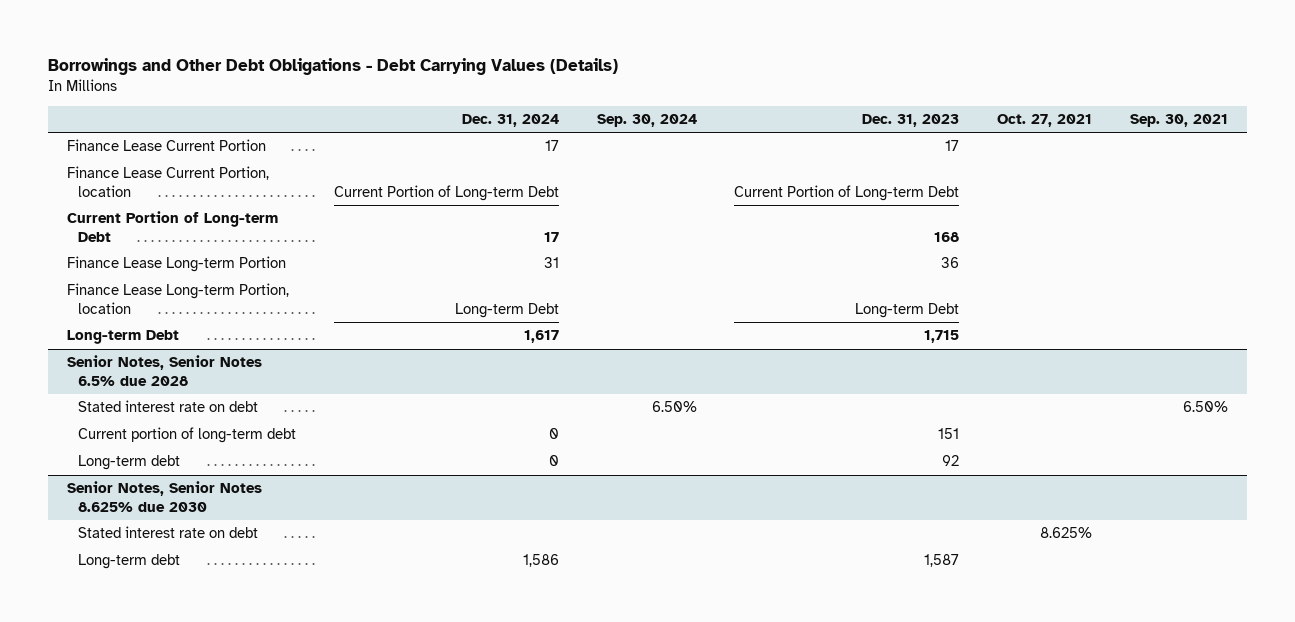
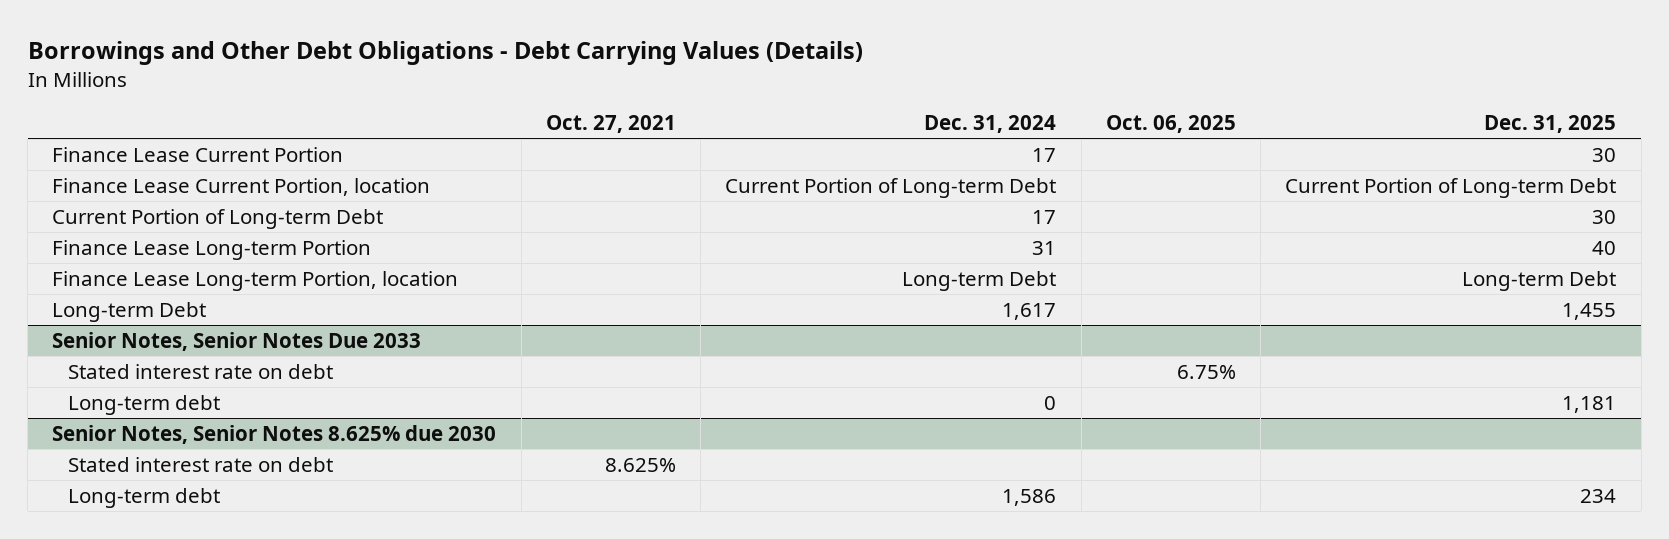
- | Dec. 31, 2024 | Sep. 30, 2024 | Dec. 31, 2023 | Oct. 27, 2021 | Sep. 30, 2021
+ | Oct. 27, 2021 | Dec. 31, 2024 | Oct. 06, 2025 | Dec. 31, 2025
- Senior Notes, Senior Notes 6.5% due 2028
+ Senior Notes, Senior Notes Due 2033
- Current portion of long-term debt | 0 | | 151 | |

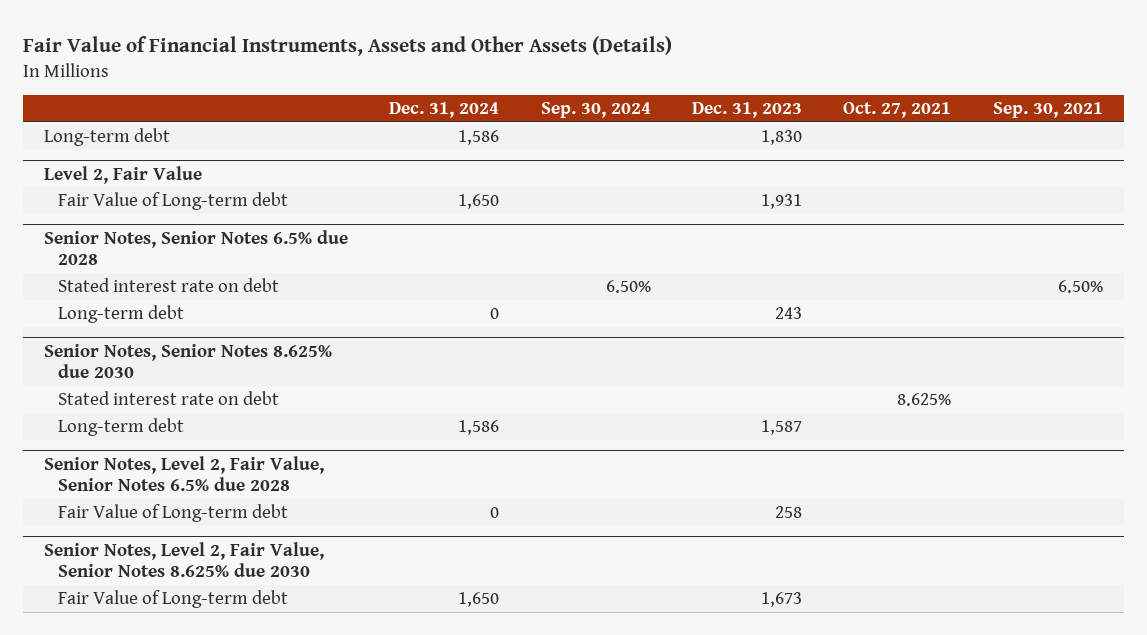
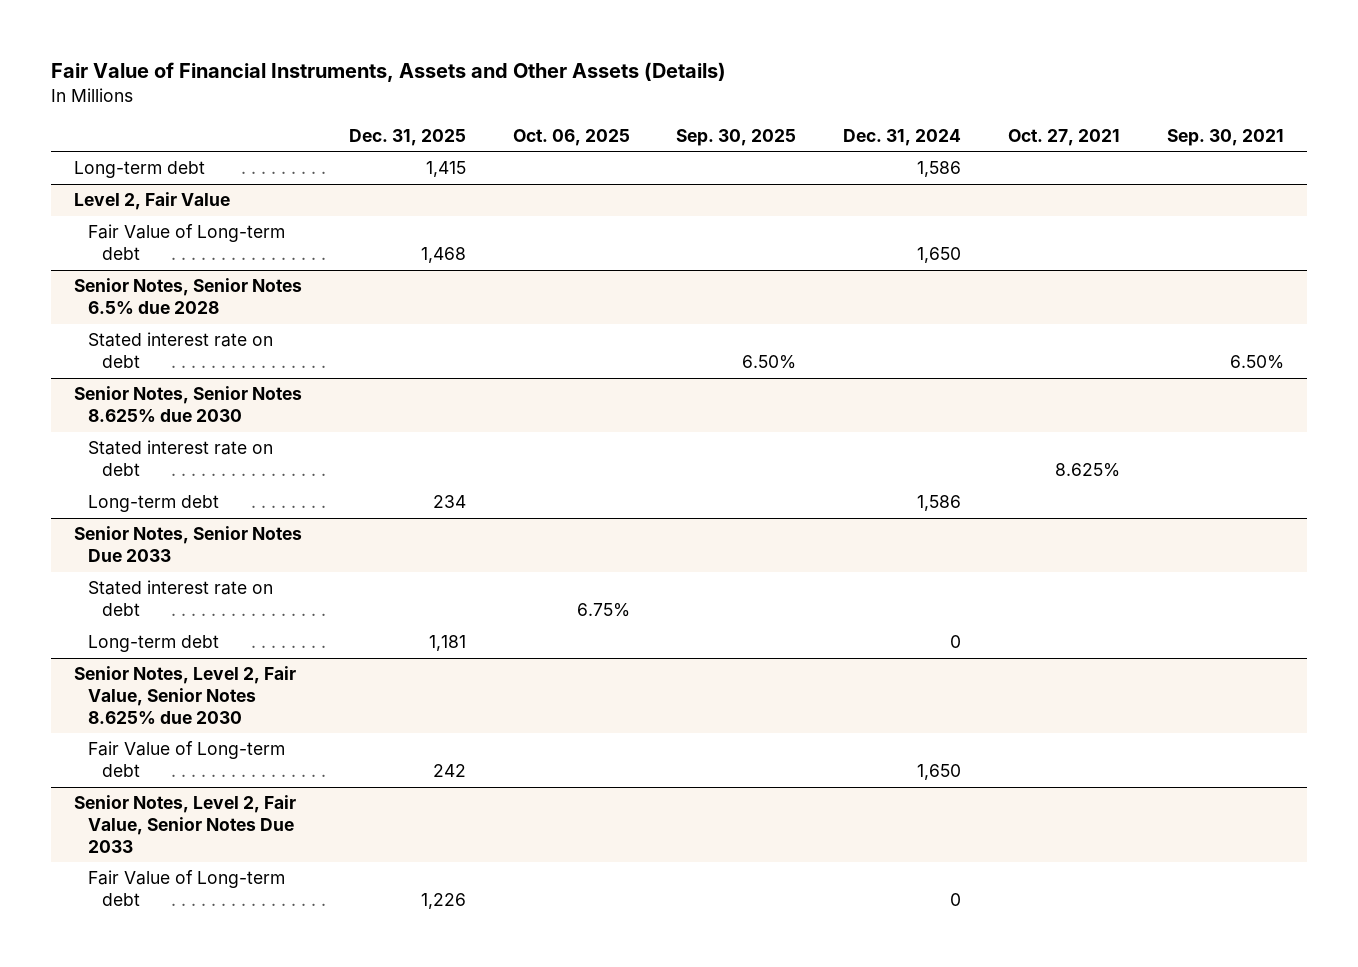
- | Dec. 31, 2024 | Sep. 30, 2024 | Dec. 31, 2023 | Oct. 27, 2021 | Sep. 30, 2021
+ | Dec. 31, 2025 | Oct. 06, 2025 | Sep. 30, 2025 | Dec. 31, 2024 | Oct. 27, 2021 | Sep. 30, 2021
@ Senior Notes, Senior Notes 6.5% due 2028
- Long-term debt | 0 | | 243 | |
- Senior Notes, Level 2, Fair Value, Senior Notes 6.5% due 2028
- Fair Value of Long-term debt | 0 | | 258 | |
+ Senior Notes, Senior Notes Due 2033
+ Stated interest rate on debt | | 6.75% | | | |
+ Long-term debt | 1,181 | | | 0 | |
+ Senior Notes, Level 2, Fair Value, Senior Notes Due 2033
+ Fair Value of Long-term debt | 1,226 | | | 0 | |

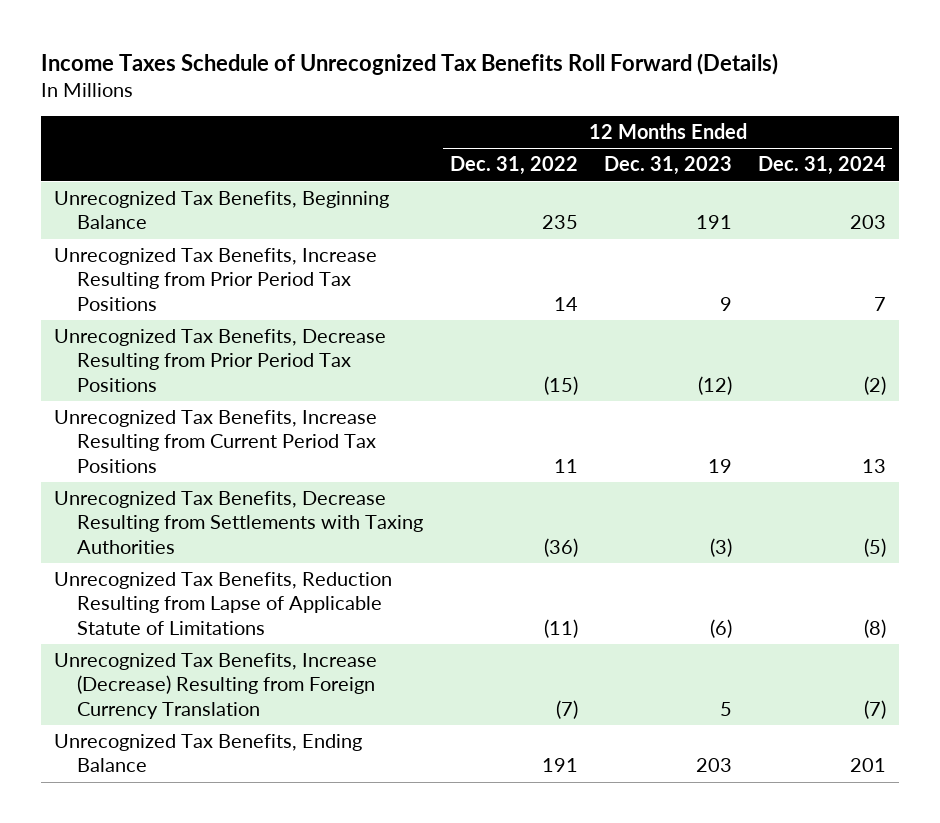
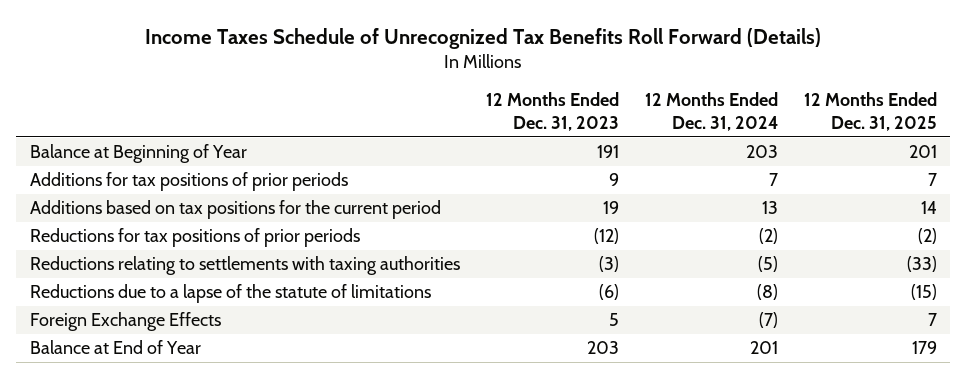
- | 12 Months Ended Dec. 31, 2022 | 12 Months Ended Dec. 31, 2023 | 12 Months Ended Dec. 31, 2024
+ | 12 Months Ended Dec. 31, 2023 | 12 Months Ended Dec. 31, 2024 | 12 Months Ended Dec. 31, 2025
- Unrecognized Tax Benefits, Beginning Balance | 235 | 191 | 203
- Unrecognized Tax Benefits, Increase Resulting from Prior Period Tax Positions | 14 | 9 | 7
- Unrecognized Tax Benefits, Decrease Resulting from Prior Period Tax Positions | (15) | (12) | (2)
- Unrecognized Tax Benefits, Increase Resulting from Current Period Tax Positions | 11 | 19 | 13
- Unrecognized Tax Benefits, Decrease Resulting from Settlements with Taxing Authorities | (36) | (3) | (5)
- Unrecognized Tax Benefits, Reduction Resulting from Lapse of Applicable Statute of Limitations | (11) | (6) | (8)
- Unrecognized Tax Benefits, Increase (Decrease) Resulting from Foreign Currency Translation | (7) | 5 | (7)
- Unrecognized Tax Benefits, Ending Balance | 191 | 203 | 201
+ Balance at Beginning of Year | 191 | 203 | 201
+ Additions for tax positions of prior periods | 9 | 7 | 7
+ Additions based on tax positions for the current period | 19 | 13 | 14
+ Reductions for tax positions of prior periods | (12) | (2) | (2)
+ Reductions relating to settlements with taxing authorities | (3) | (5) | (33)
+ Reductions due to a lapse of the statute of limitations | (6) | (8) | (15)
+ Foreign Exchange Effects | 5 | (7) | 7
+ Balance at End of Year | 203 | 201 | 179

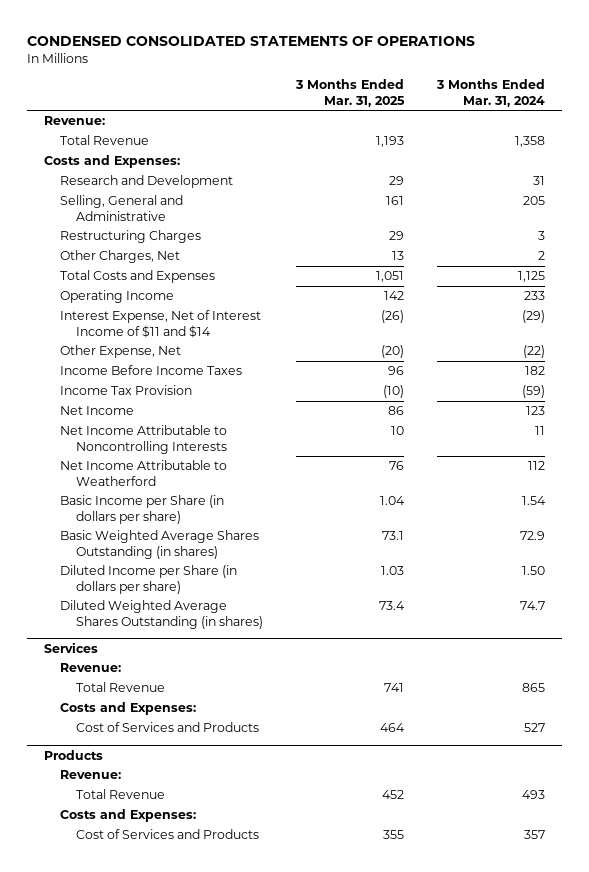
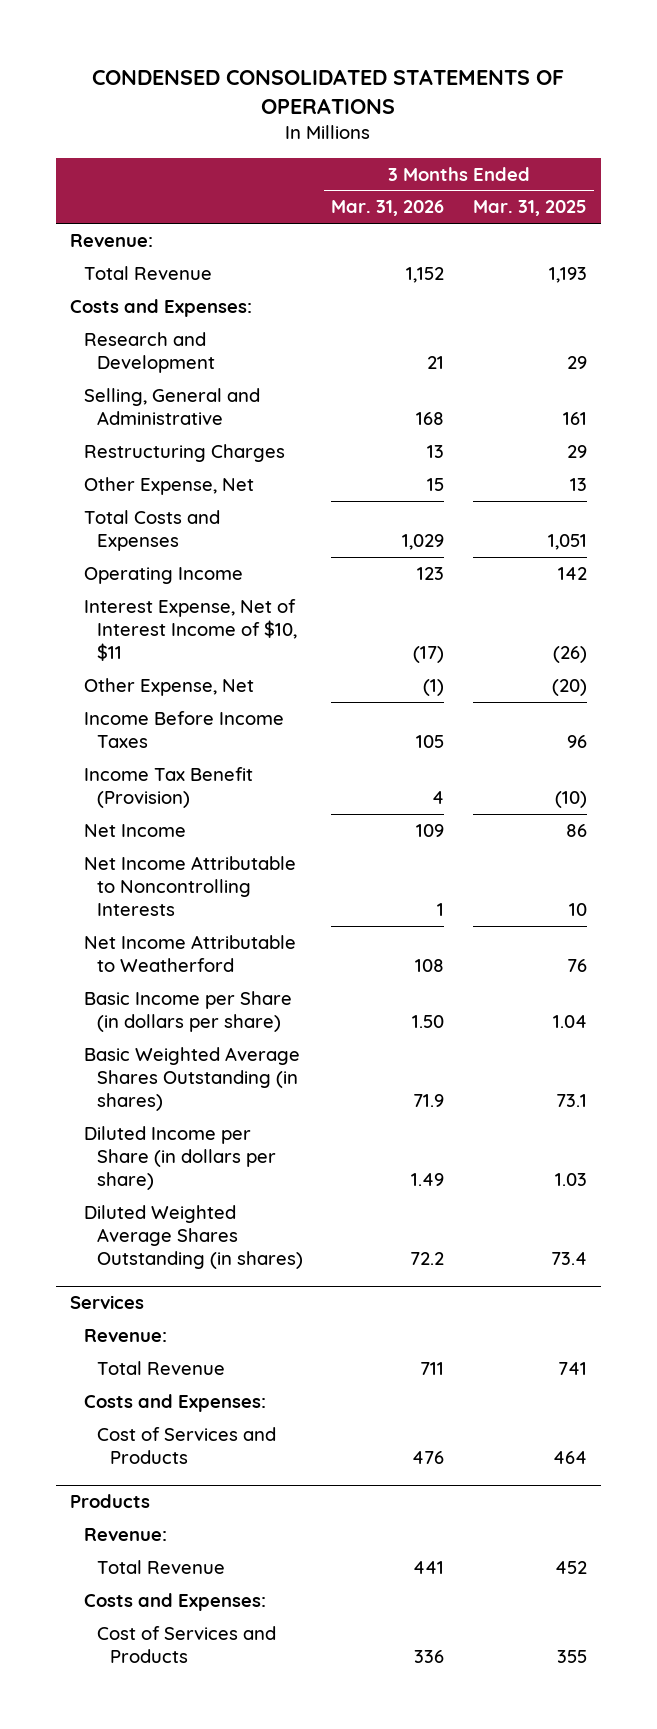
- | 3 Months Ended Mar. 31, 2025 | 3 Months Ended Mar. 31, 2024
+ | 3 Months Ended Mar. 31, 2026 | 3 Months Ended Mar. 31, 2025
- Other Charges, Net | 13 | 2
+ Other Expense, Net | 15 | 13
- Interest Expense, Net of Interest Income of $11 and $14 | (26) | (29)
+ Interest Expense, Net of Interest Income of $10, $11 | (17) | (26)
- Income Tax Provision | (10) | (59)
+ Income Tax Benefit (Provision) | 4 | (10)

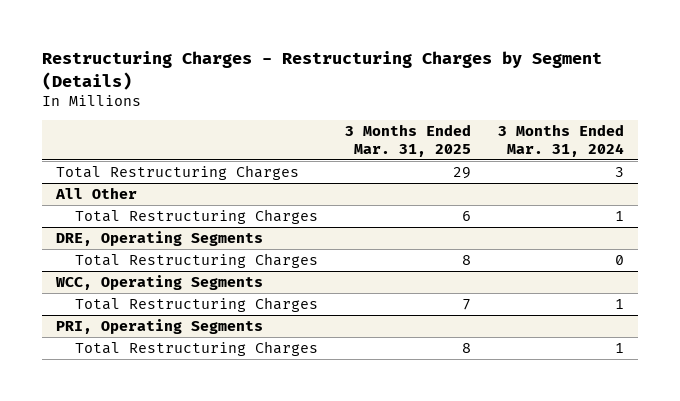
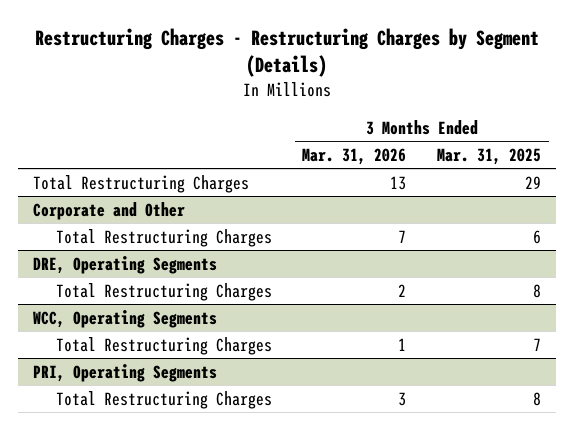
- | 3 Months Ended Mar. 31, 2025 | 3 Months Ended Mar. 31, 2024
+ | 3 Months Ended Mar. 31, 2026 | 3 Months Ended Mar. 31, 2025
- All Other
+ Corporate and Other

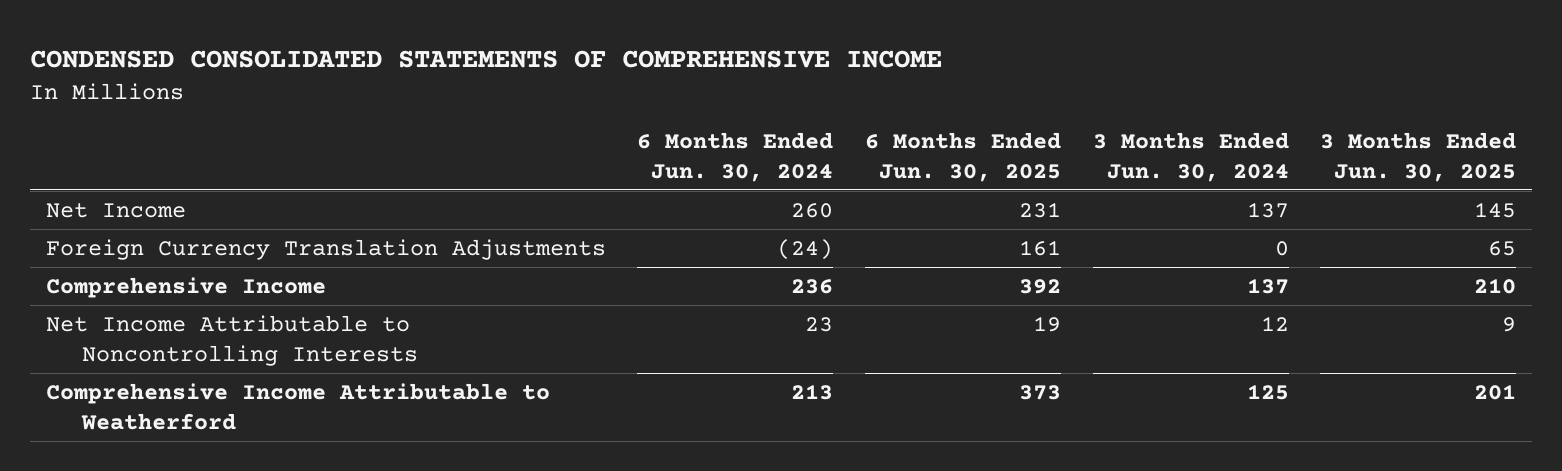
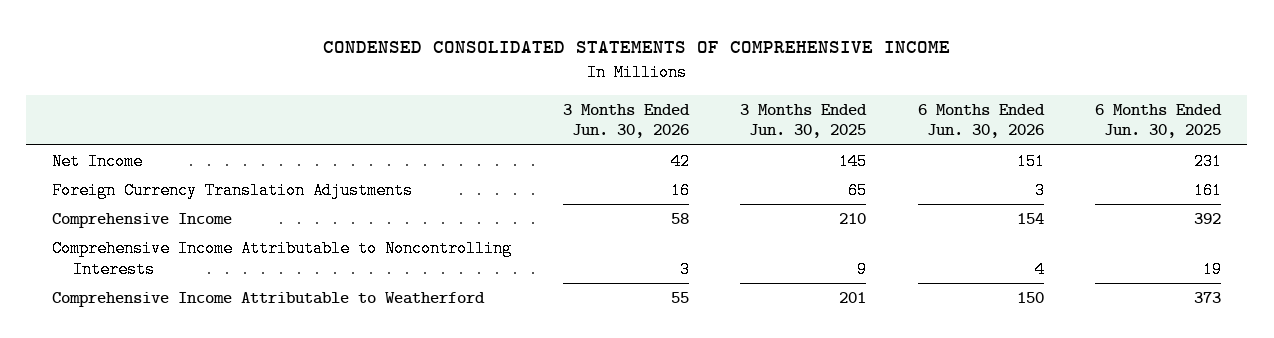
- | 6 Months Ended Jun. 30, 2024 | 6 Months Ended Jun. 30, 2025 | 3 Months Ended Jun. 30, 2024 | 3 Months Ended Jun. 30, 2025
+ | 3 Months Ended Jun. 30, 2026 | 3 Months Ended Jun. 30, 2025 | 6 Months Ended Jun. 30, 2026 | 6 Months Ended Jun. 30, 2025
- Net Income Attributable to Noncontrolling Interests | 23 | 19 | 12 | 9
+ Comprehensive Income Attributable to Noncontrolling Interests | 3 | 9 | 4 | 19

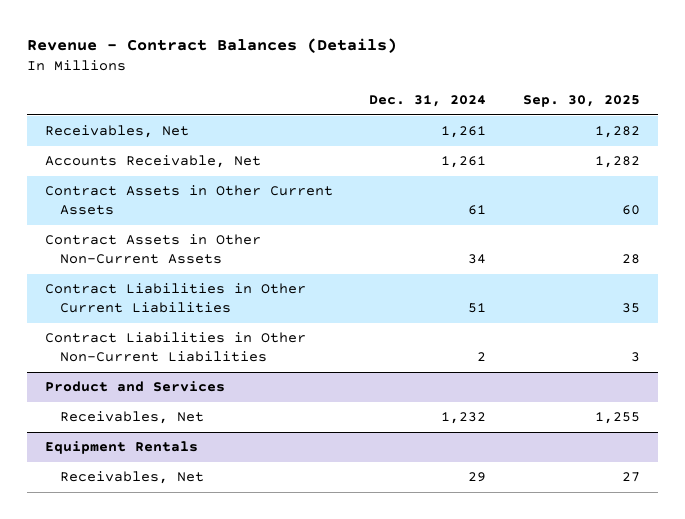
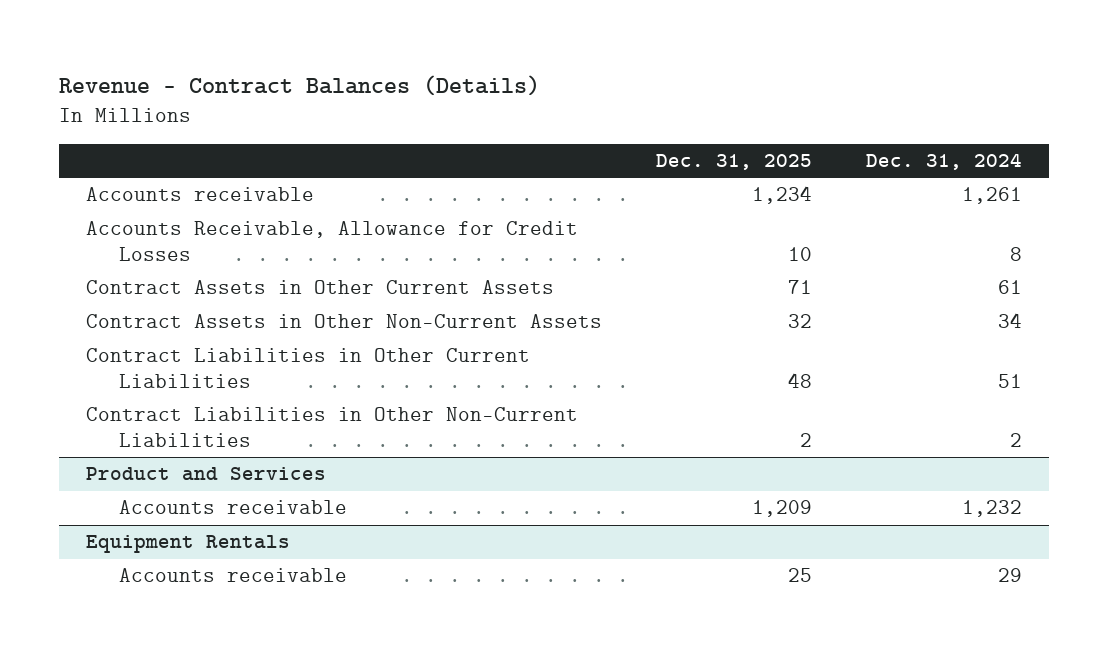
- | Dec. 31, 2024 | Sep. 30, 2025
+ | Dec. 31, 2025 | Dec. 31, 2024
- Receivables, Net | 1,261 | 1,282
- Accounts Receivable, Net | 1,261 | 1,282
+ Accounts receivable | 1,234 | 1,261
+ Accounts Receivable, Allowance for Credit Losses | 10 | 8
@ Product and Services
- Receivables, Net | 1,232 | 1,255
+ Accounts receivable | 1,209 | 1,232
@ Equipment Rentals
- Receivables, Net | 29 | 27
+ Accounts receivable | 25 | 29

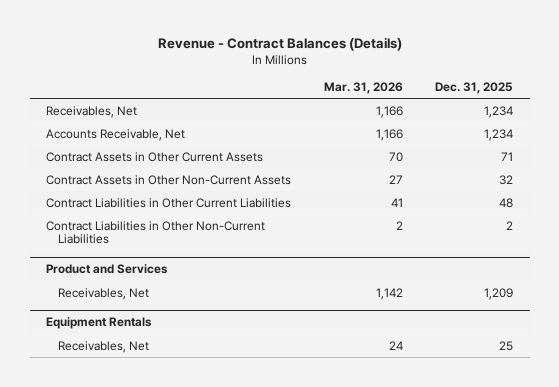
- | Dec. 31, 2025 | Dec. 31, 2024
+ | Mar. 31, 2026 | Dec. 31, 2025
- Accounts receivable | 1,234 | 1,261
- Accounts Receivable, Allowance for Credit Losses | 10 | 8
+ Receivables, Net | 1,166 | 1,234
+ Accounts Receivable, Net | 1,166 | 1,234
@ Product and Services
- Accounts receivable | 1,209 | 1,232
+ Receivables, Net | 1,142 | 1,209
@ Equipment Rentals
- Accounts receivable | 25 | 29
+ Receivables, Net | 24 | 25

